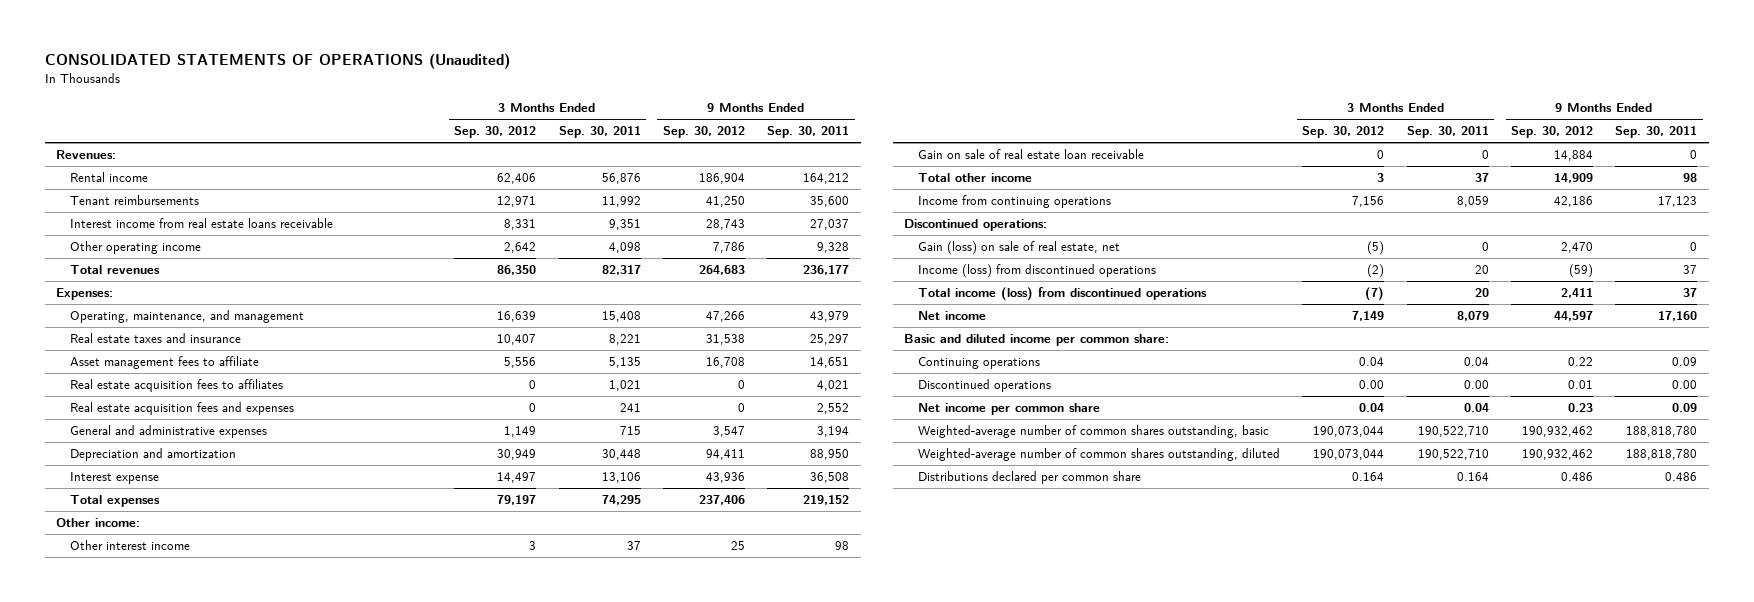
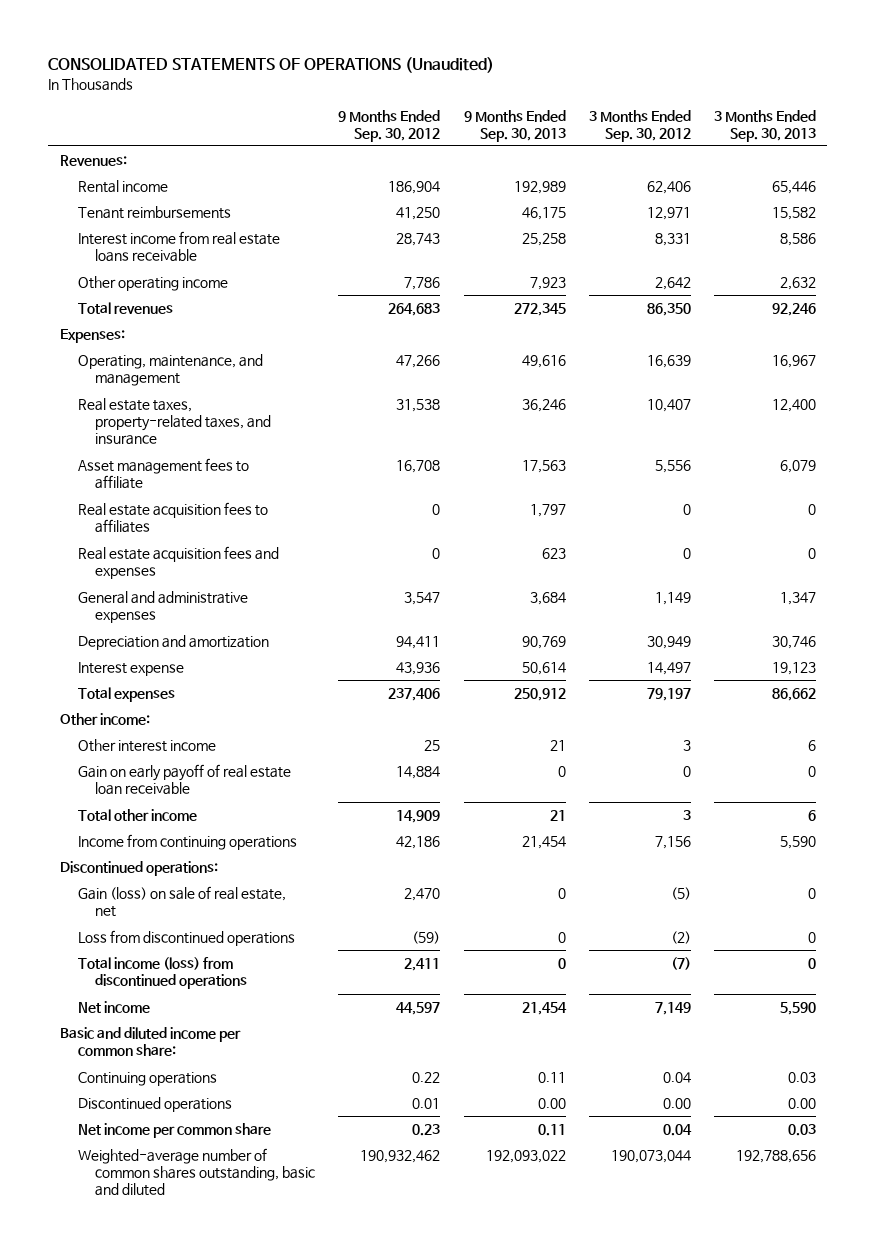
- | 3 Months Ended Sep. 30, 2012 | 3 Months Ended Sep. 30, 2011 | 9 Months Ended Sep. 30, 2012 | 9 Months Ended Sep. 30, 2011
+ | 9 Months Ended Sep. 30, 2012 | 9 Months Ended Sep. 30, 2013 | 3 Months Ended Sep. 30, 2012 | 3 Months Ended Sep. 30, 2013
- Real estate taxes and insurance | 10,407 | 8,221 | 31,538 | 25,297
+ Real estate taxes, property-related taxes, and insurance | 31,538 | 36,246 | 10,407 | 12,400
- Gain on sale of real estate loan receivable | 0 | 0 | 14,884 | 0
+ Gain on early payoff of real estate loan receivable | 14,884 | 0 | 0 | 0
- Income (loss) from discontinued operations | (2) | 20 | (59) | 37
+ Loss from discontinued operations | (59) | 0 | (2) | 0
- Weighted-average number of common shares outstanding, basic | 190,073,044 | 190,522,710 | 190,932,462 | 188,818,780
- Weighted-average number of common shares outstanding, diluted | 190,073,044 | 190,522,710 | 190,932,462 | 188,818,780
- Distributions declared per common share | 0.164 | 0.164 | 0.486 | 0.486
+ Weighted-average number of common shares outstanding, basic and diluted | 190,932,462 | 192,093,022 | 190,073,044 | 192,788,656

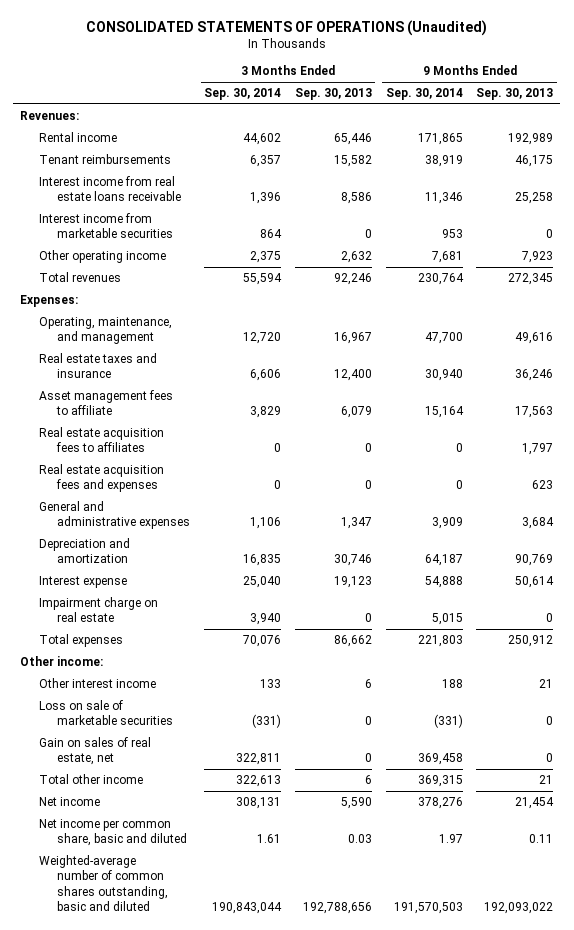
- | 9 Months Ended Sep. 30, 2012 | 9 Months Ended Sep. 30, 2013 | 3 Months Ended Sep. 30, 2012 | 3 Months Ended Sep. 30, 2013
+ | 3 Months Ended Sep. 30, 2014 | 3 Months Ended Sep. 30, 2013 | 9 Months Ended Sep. 30, 2014 | 9 Months Ended Sep. 30, 2013
+ Interest income from marketable securities | 864 | 0 | 953 | 0
- Real estate taxes, property-related taxes, and insurance | 31,538 | 36,246 | 10,407 | 12,400
+ Real estate taxes and insurance | 6,606 | 12,400 | 30,940 | 36,246
+ Impairment charge on real estate | 3,940 | 0 | 5,015 | 0
- Gain on early payoff of real estate loan receivable | 14,884 | 0 | 0 | 0
+ Loss on sale of marketable securities | (331) | 0 | (331) | 0
+ Gain on sales of real estate, net | 322,811 | 0 | 369,458 | 0
- Income from continuing operations | 42,186 | 21,454 | 7,156 | 5,590
- Discontinued operations:
- Gain (loss) on sale of real estate, net | 2,470 | 0 | (5) | 0
- Loss from discontinued operations | (59) | 0 | (2) | 0
- Total income (loss) from discontinued operations | 2,411 | 0 | (7) | 0
- Basic and diluted income per common share:
- Continuing operations | 0.22 | 0.11 | 0.04 | 0.03
- Discontinued operations | 0.01 | 0.00 | 0.00 | 0.00
- Net income per common share | 0.23 | 0.11 | 0.04 | 0.03
+ Net income per common share, basic and diluted | 1.61 | 0.03 | 1.97 | 0.11

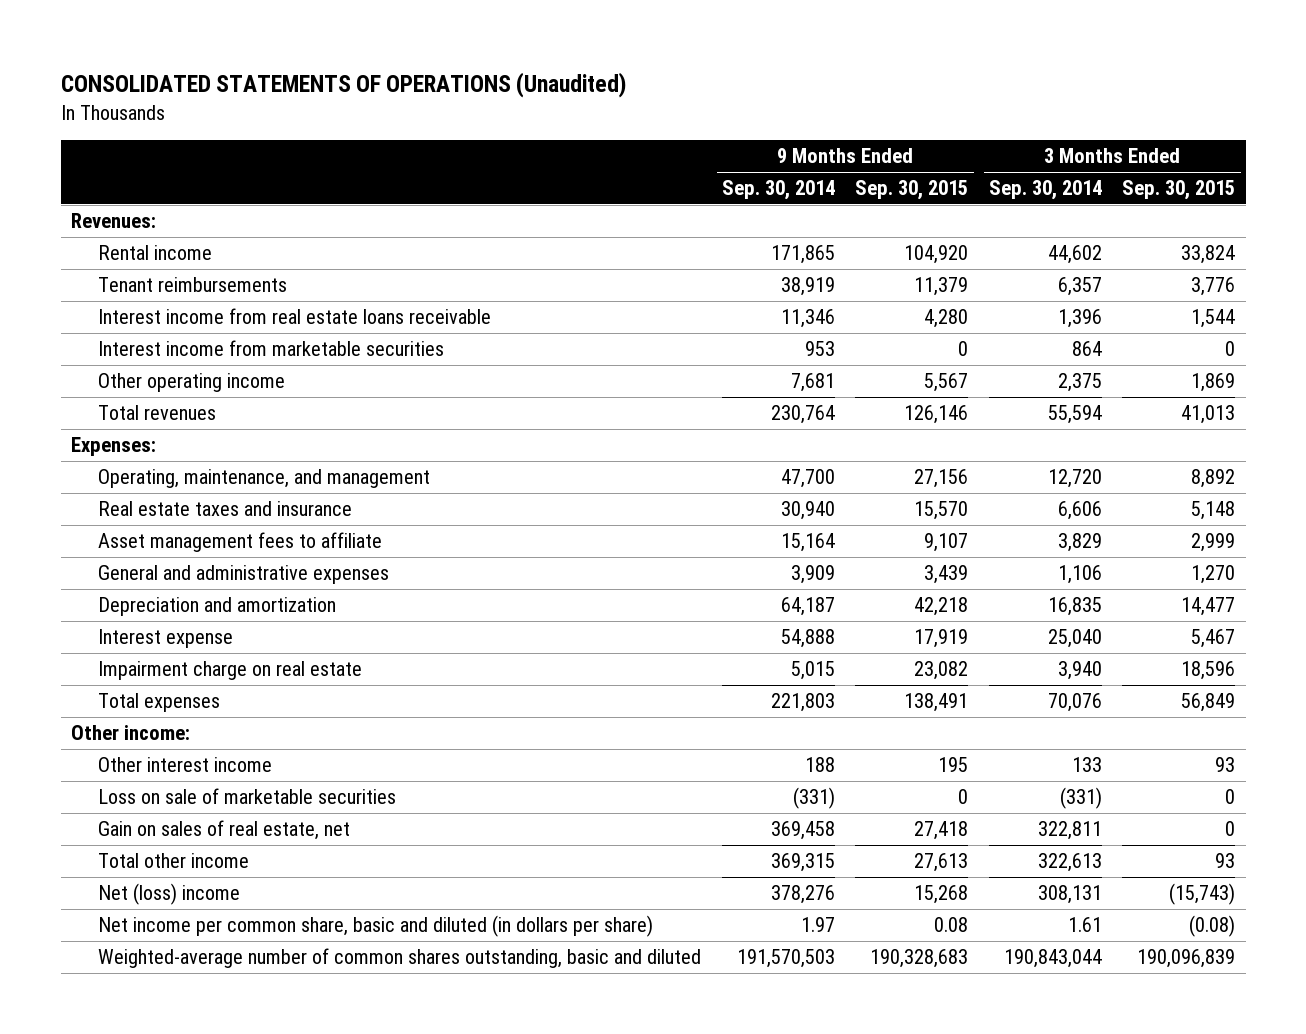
- | 3 Months Ended Sep. 30, 2014 | 3 Months Ended Sep. 30, 2013 | 9 Months Ended Sep. 30, 2014 | 9 Months Ended Sep. 30, 2013
+ | 9 Months Ended Sep. 30, 2014 | 9 Months Ended Sep. 30, 2015 | 3 Months Ended Sep. 30, 2014 | 3 Months Ended Sep. 30, 2015
- Real estate acquisition fees to affiliates | 0 | 0 | 0 | 1,797
- Real estate acquisition fees and expenses | 0 | 0 | 0 | 623
- Net income | 308,131 | 5,590 | 378,276 | 21,454
- Net income per common share, basic and diluted | 1.61 | 0.03 | 1.97 | 0.11
+ Net (loss) income | 378,276 | 15,268 | 308,131 | (15,743)
+ Net income per common share, basic and diluted (in dollars per share) | 1.97 | 0.08 | 1.61 | (0.08)

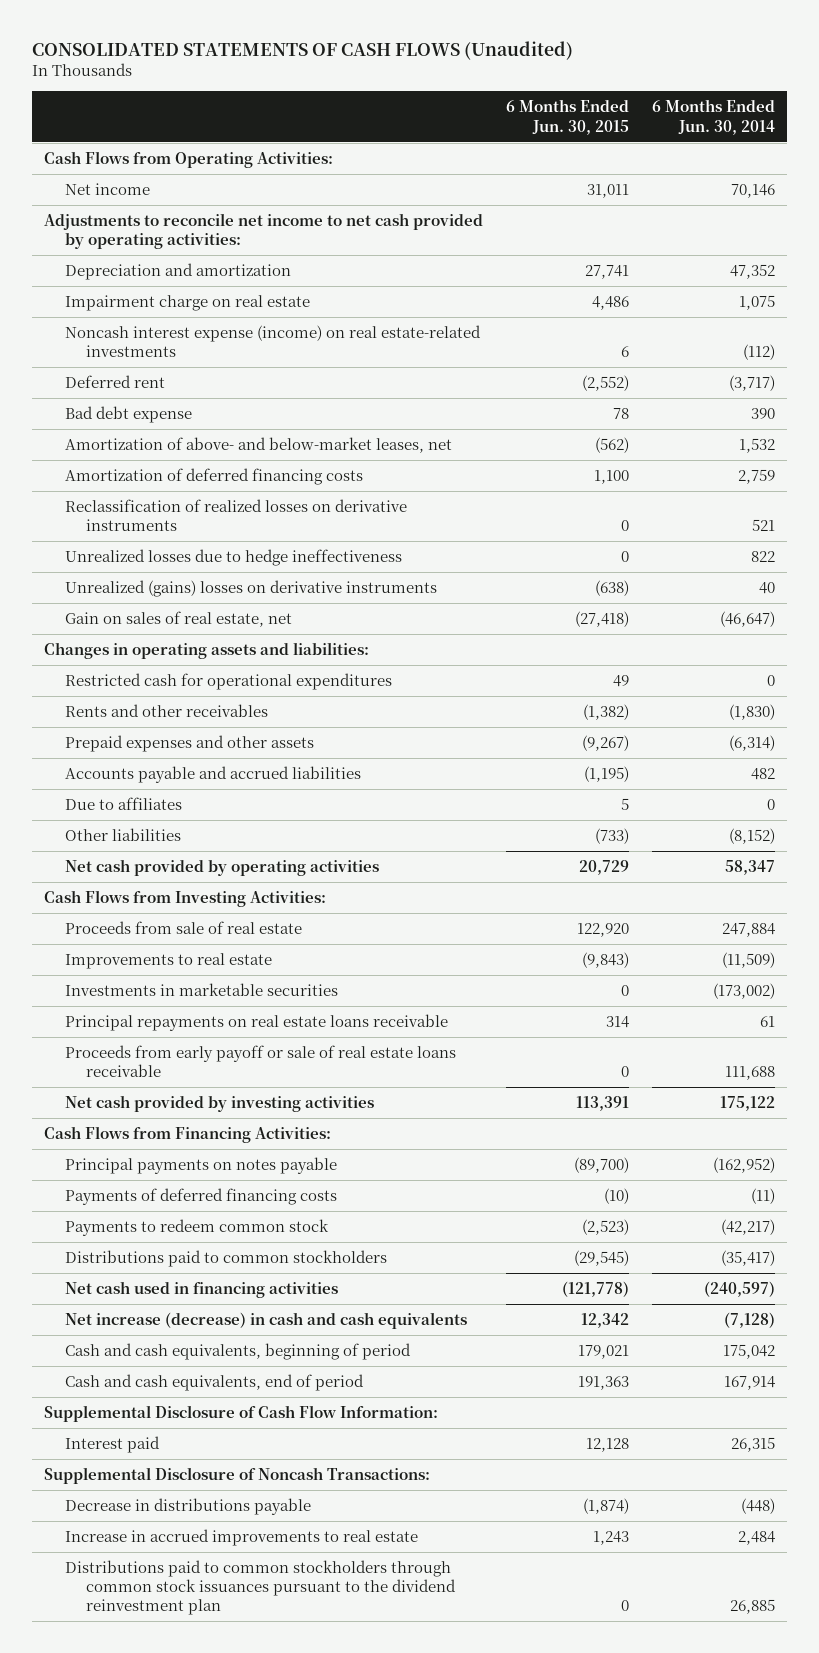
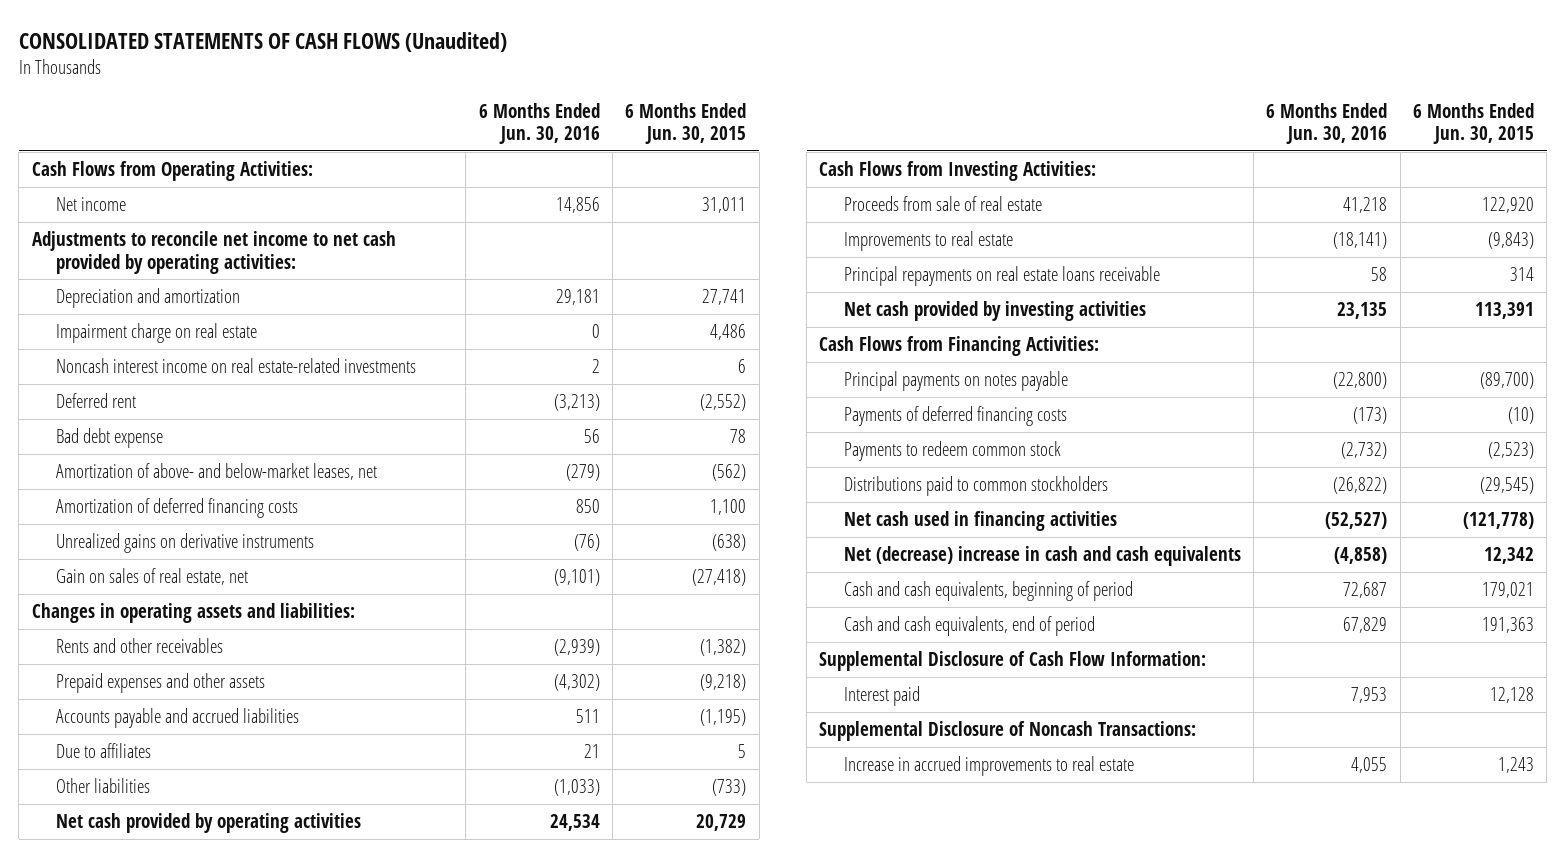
- | 6 Months Ended Jun. 30, 2015 | 6 Months Ended Jun. 30, 2014
+ | 6 Months Ended Jun. 30, 2016 | 6 Months Ended Jun. 30, 2015
- Noncash interest expense (income) on real estate-related investments | 6 | (112)
+ Noncash interest income on real estate-related investments | 2 | 6
- Reclassification of realized losses on derivative instruments | 0 | 521
- Unrealized losses due to hedge ineffectiveness | 0 | 822
- Unrealized (gains) losses on derivative instruments | (638) | 40
+ Unrealized gains on derivative instruments | (76) | (638)
- Restricted cash for operational expenditures | 49 | 0
- Prepaid expenses and other assets | (9,267) | (6,314)
+ Prepaid expenses and other assets | (4,302) | (9,218)
- Investments in marketable securities | 0 | (173,002)
- Proceeds from early payoff or sale of real estate loans receivable | 0 | 111,688
- Net increase (decrease) in cash and cash equivalents | 12,342 | (7,128)
+ Net (decrease) increase in cash and cash equivalents | (4,858) | 12,342
- Decrease in distributions payable | (1,874) | (448)
- Distributions paid to common stockholders through common stock issuances pursuant to the dividend reinvestment plan | 0 | 26,885

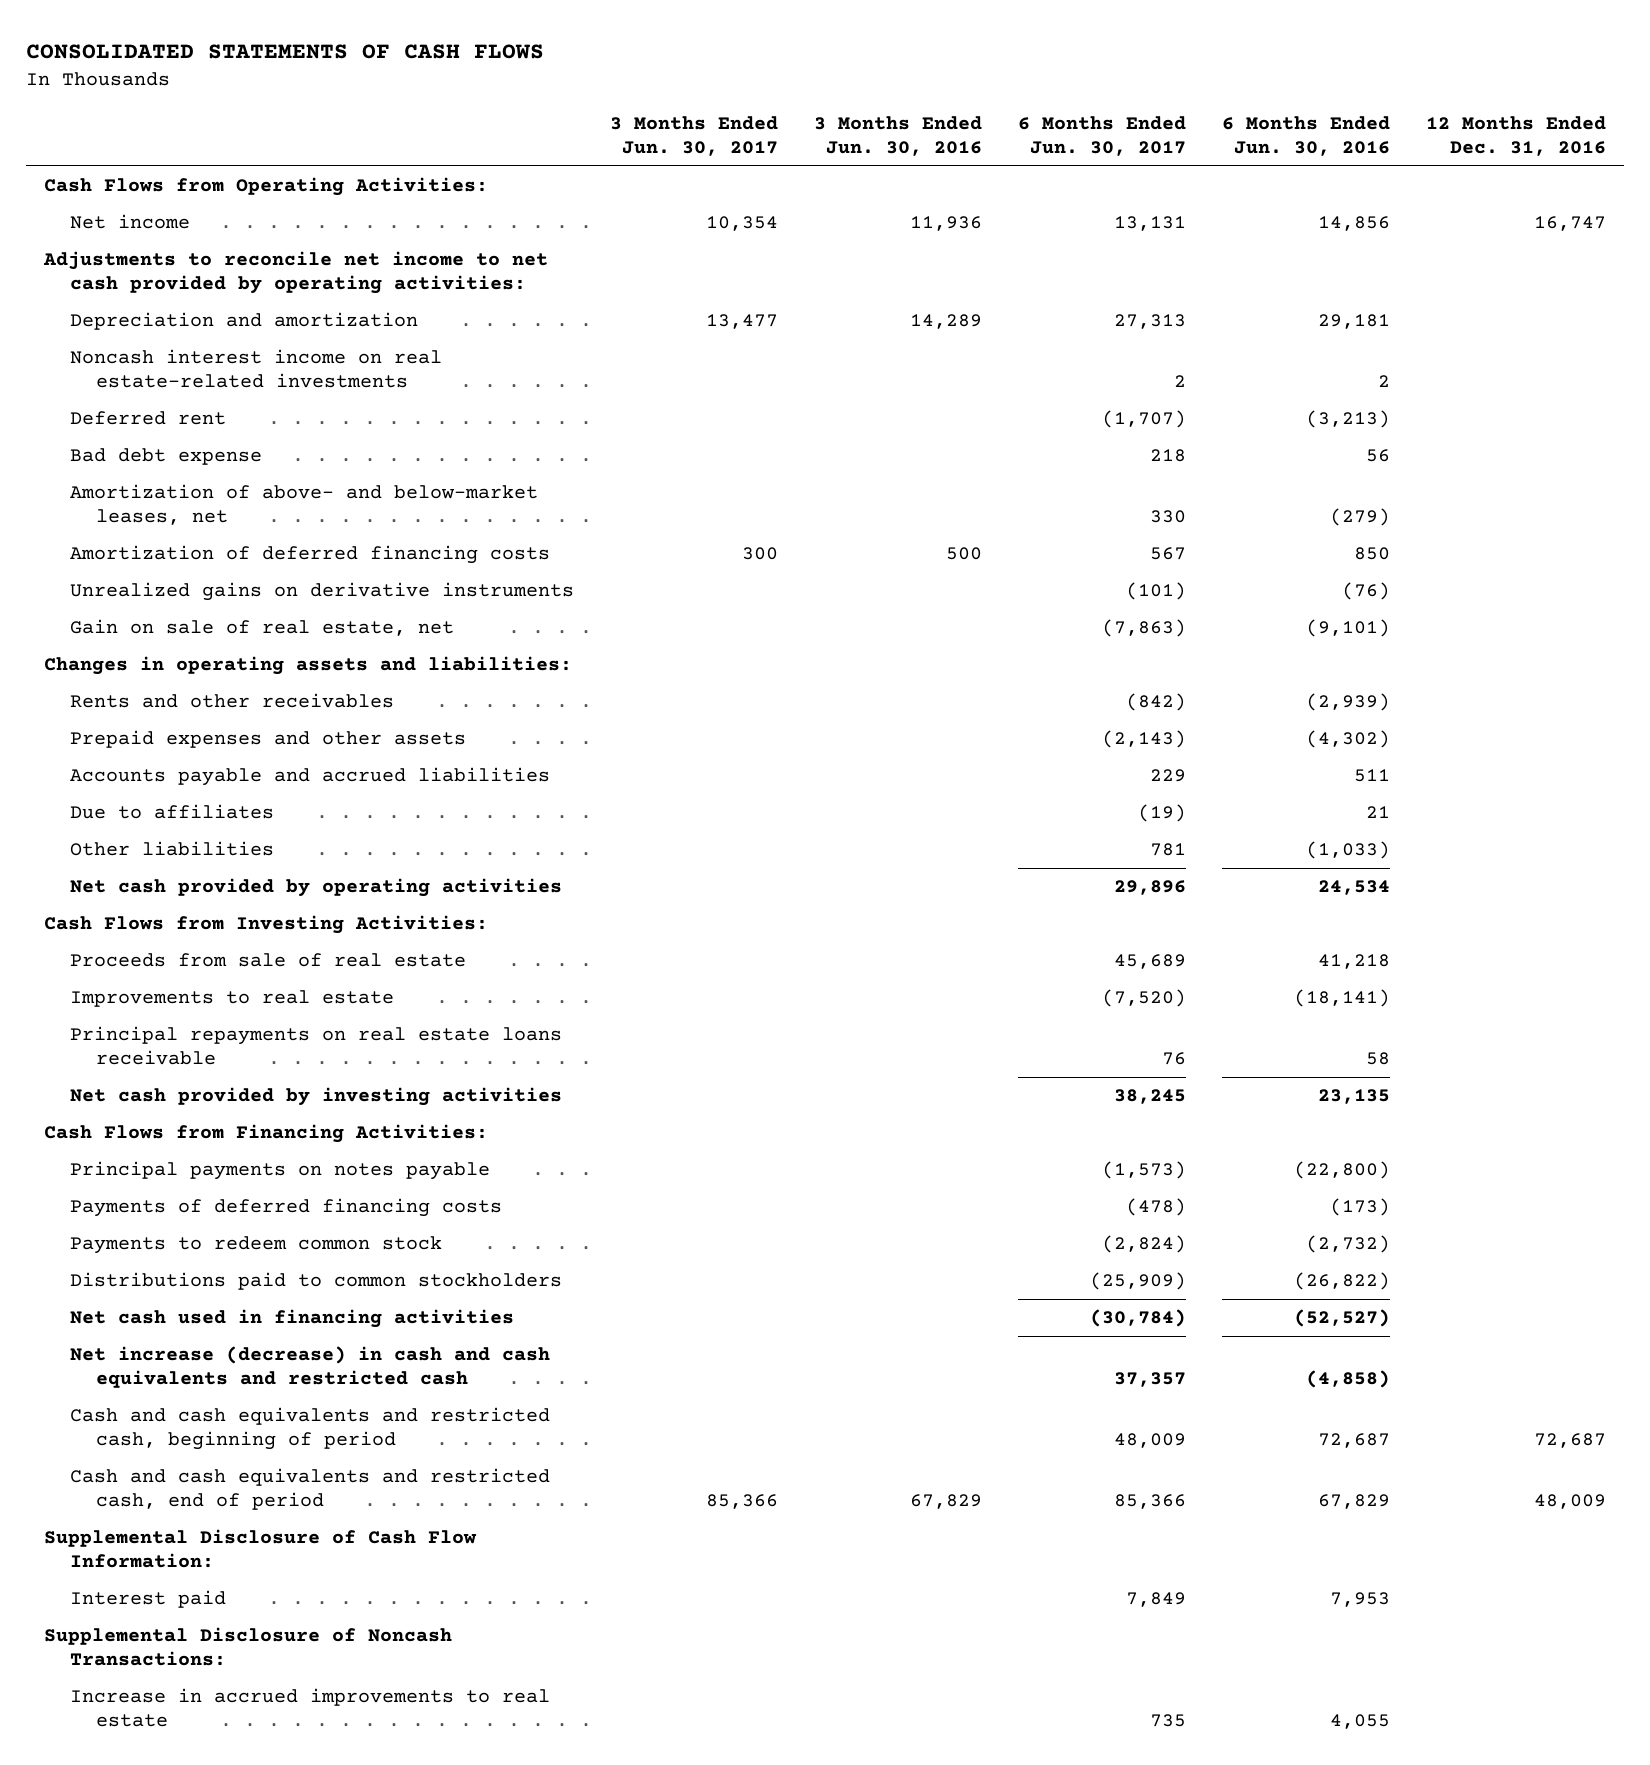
- CONSOLIDATED STATEMENTS OF CASH FLOWS (Unaudited)
+ CONSOLIDATED STATEMENTS OF CASH FLOWS
- | 6 Months Ended Jun. 30, 2016 | 6 Months Ended Jun. 30, 2015
+ | 3 Months Ended Jun. 30, 2017 | 3 Months Ended Jun. 30, 2016 | 6 Months Ended Jun. 30, 2017 | 6 Months Ended Jun. 30, 2016 | 12 Months Ended Dec. 31, 2016
- Impairment charge on real estate | 0 | 4,486
- Gain on sales of real estate, net | (9,101) | (27,418)
+ Gain on sale of real estate, net | | | (7,863) | (9,101) |
- Net (decrease) increase in cash and cash equivalents | (4,858) | 12,342
- Cash and cash equivalents, beginning of period | 72,687 | 179,021
- Cash and cash equivalents, end of period | 67,829 | 191,363
+ Net increase (decrease) in cash and cash equivalents and restricted cash | | | 37,357 | (4,858) |
+ Cash and cash equivalents and restricted cash, beginning of period | | | 48,009 | 72,687 | 72,687
+ Cash and cash equivalents and restricted cash, end of period | 85,366 | 67,829 | 85,366 | 67,829 | 48,009

